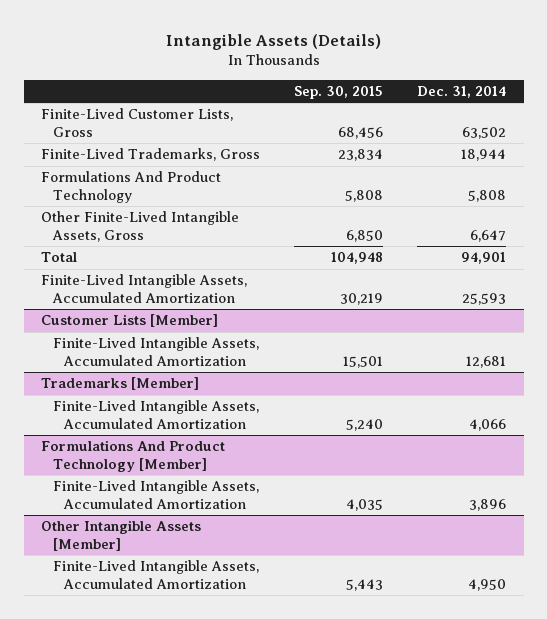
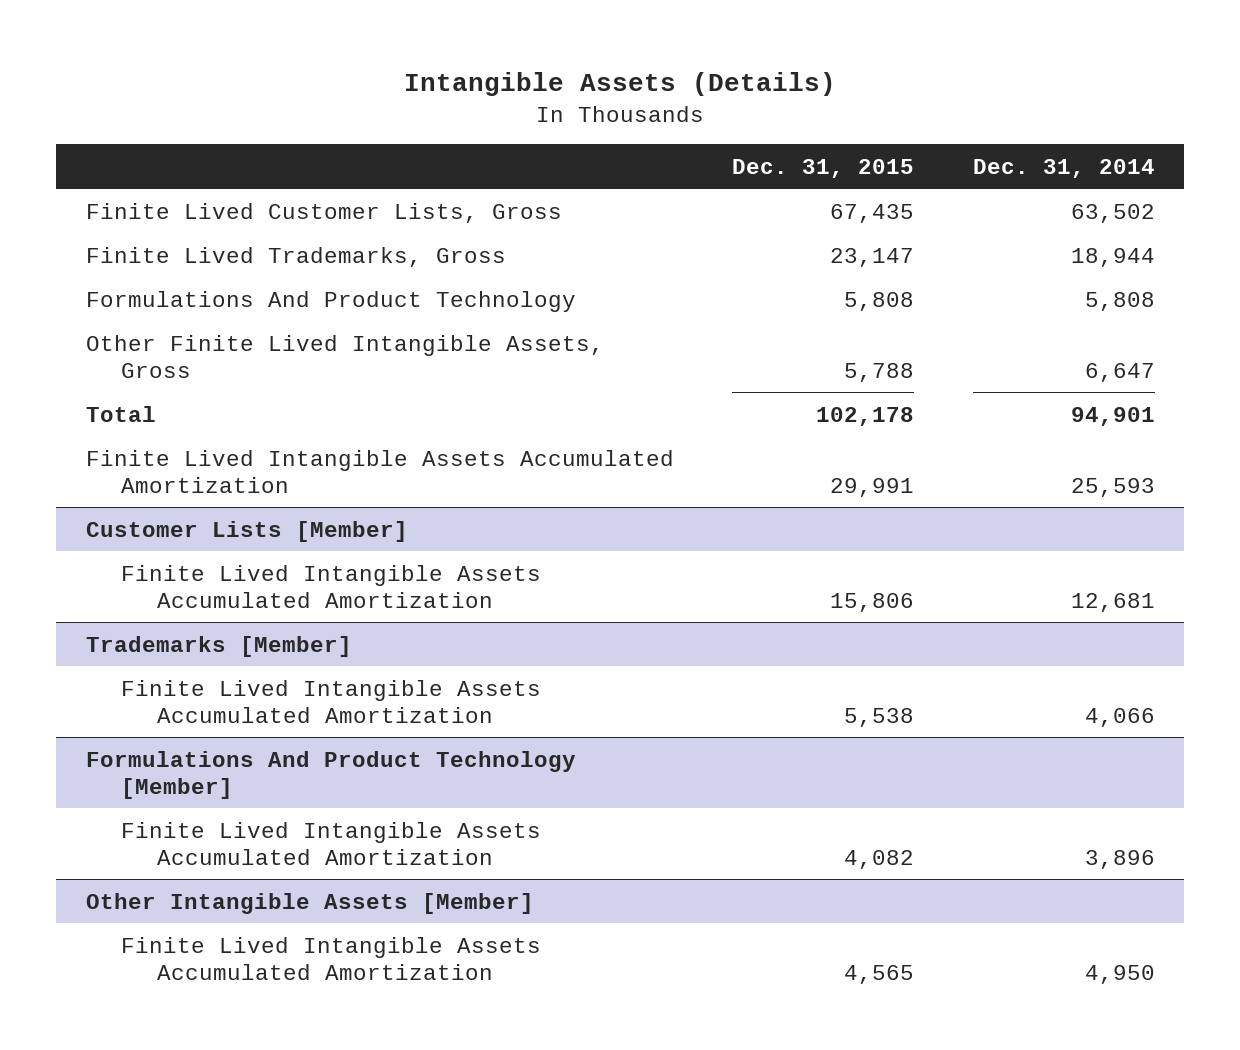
- | Sep. 30, 2015 | Dec. 31, 2014
+ | Dec. 31, 2015 | Dec. 31, 2014
- Finite-Lived Customer Lists, Gross | 68,456 | 63,502
- Finite-Lived Trademarks, Gross | 23,834 | 18,944
+ Finite Lived Customer Lists, Gross | 67,435 | 63,502
+ Finite Lived Trademarks, Gross | 23,147 | 18,944
- Other Finite-Lived Intangible Assets, Gross | 6,850 | 6,647
+ Other Finite Lived Intangible Assets, Gross | 5,788 | 6,647
- Finite-Lived Intangible Assets, Accumulated Amortization | 30,219 | 25,593
+ Finite Lived Intangible Assets Accumulated Amortization | 29,991 | 25,593
@ Customer Lists [Member]
- Finite-Lived Intangible Assets, Accumulated Amortization | 15,501 | 12,681
+ Finite Lived Intangible Assets Accumulated Amortization | 15,806 | 12,681
@ Trademarks [Member]
- Finite-Lived Intangible Assets, Accumulated Amortization | 5,240 | 4,066
+ Finite Lived Intangible Assets Accumulated Amortization | 5,538 | 4,066
@ Formulations And Product Technology [Member]
- Finite-Lived Intangible Assets, Accumulated Amortization | 4,035 | 3,896
+ Finite Lived Intangible Assets Accumulated Amortization | 4,082 | 3,896
@ Other Intangible Assets [Member]
- Finite-Lived Intangible Assets, Accumulated Amortization | 5,443 | 4,950
+ Finite Lived Intangible Assets Accumulated Amortization | 4,565 | 4,950

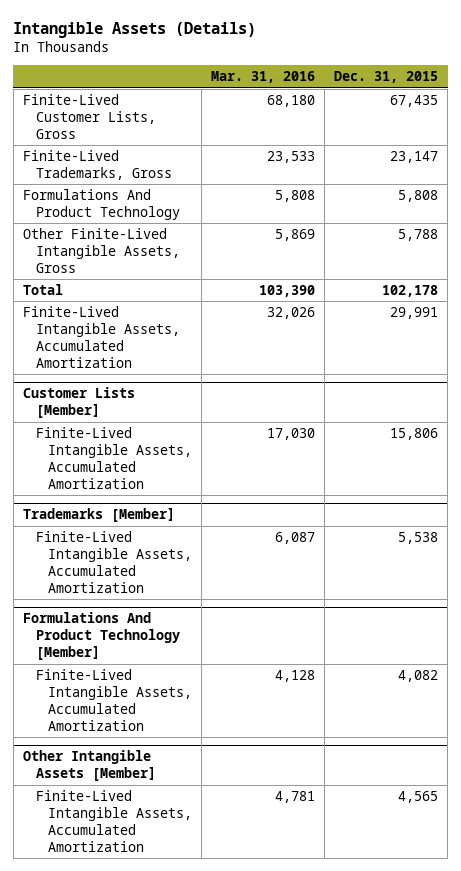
- | Dec. 31, 2015 | Dec. 31, 2014
+ | Mar. 31, 2016 | Dec. 31, 2015
- Finite Lived Customer Lists, Gross | 67,435 | 63,502
- Finite Lived Trademarks, Gross | 23,147 | 18,944
+ Finite-Lived Customer Lists, Gross | 68,180 | 67,435
+ Finite-Lived Trademarks, Gross | 23,533 | 23,147
- Other Finite Lived Intangible Assets, Gross | 5,788 | 6,647
+ Other Finite-Lived Intangible Assets, Gross | 5,869 | 5,788
- Finite Lived Intangible Assets Accumulated Amortization | 29,991 | 25,593
+ Finite-Lived Intangible Assets, Accumulated Amortization | 32,026 | 29,991
@ Customer Lists [Member]
- Finite Lived Intangible Assets Accumulated Amortization | 15,806 | 12,681
+ Finite-Lived Intangible Assets, Accumulated Amortization | 17,030 | 15,806
@ Trademarks [Member]
- Finite Lived Intangible Assets Accumulated Amortization | 5,538 | 4,066
+ Finite-Lived Intangible Assets, Accumulated Amortization | 6,087 | 5,538
@ Formulations And Product Technology [Member]
- Finite Lived Intangible Assets Accumulated Amortization | 4,082 | 3,896
+ Finite-Lived Intangible Assets, Accumulated Amortization | 4,128 | 4,082
@ Other Intangible Assets [Member]
- Finite Lived Intangible Assets Accumulated Amortization | 4,565 | 4,950
+ Finite-Lived Intangible Assets, Accumulated Amortization | 4,781 | 4,565

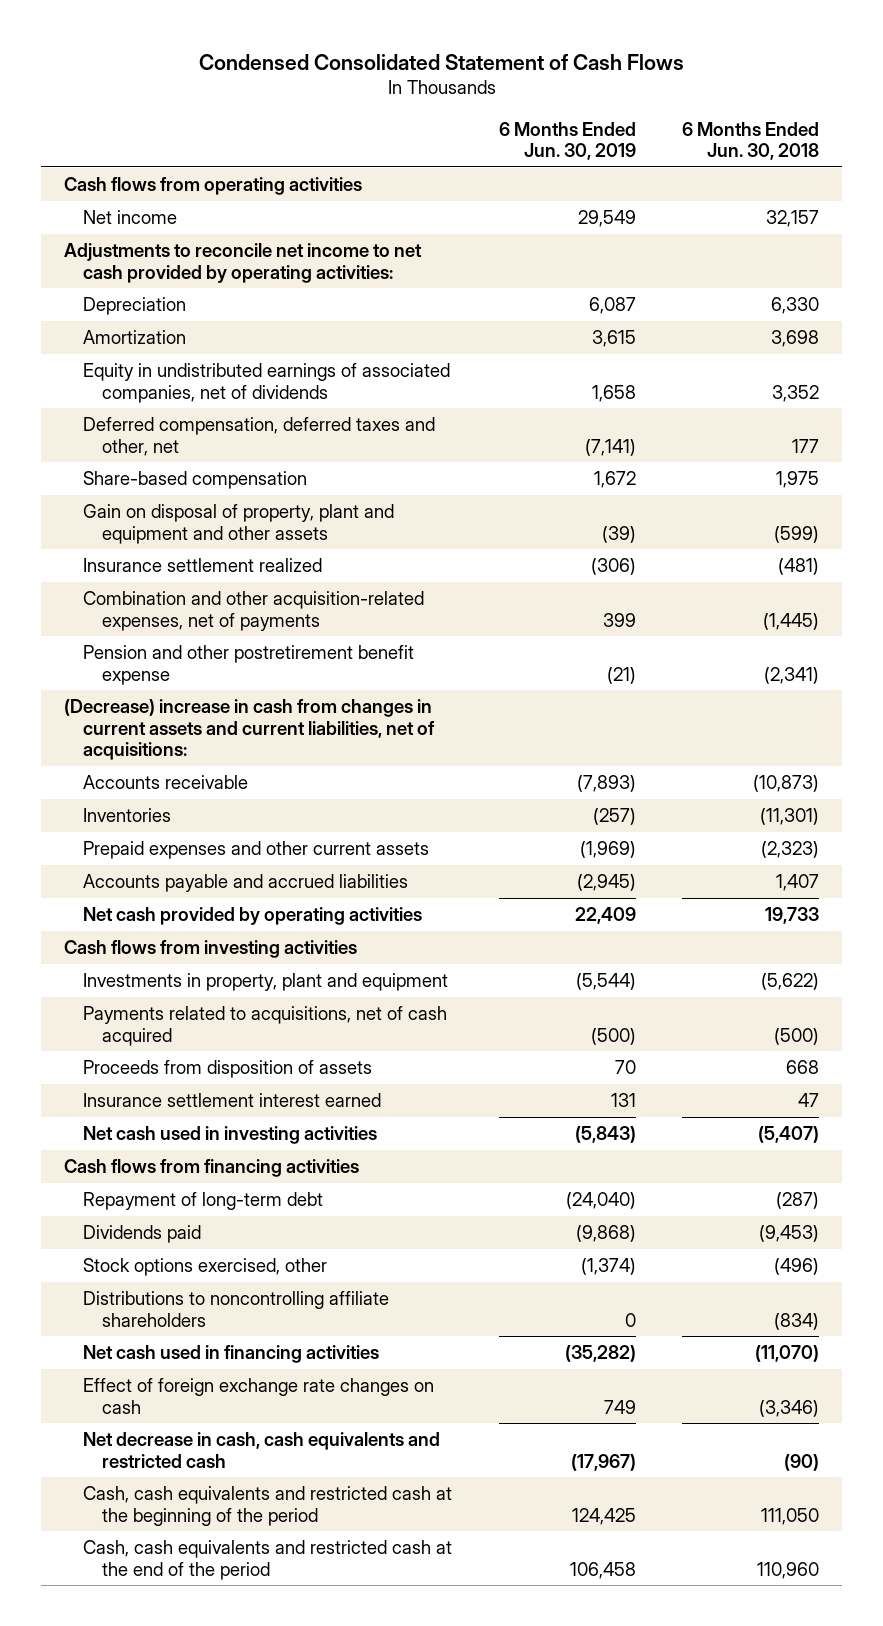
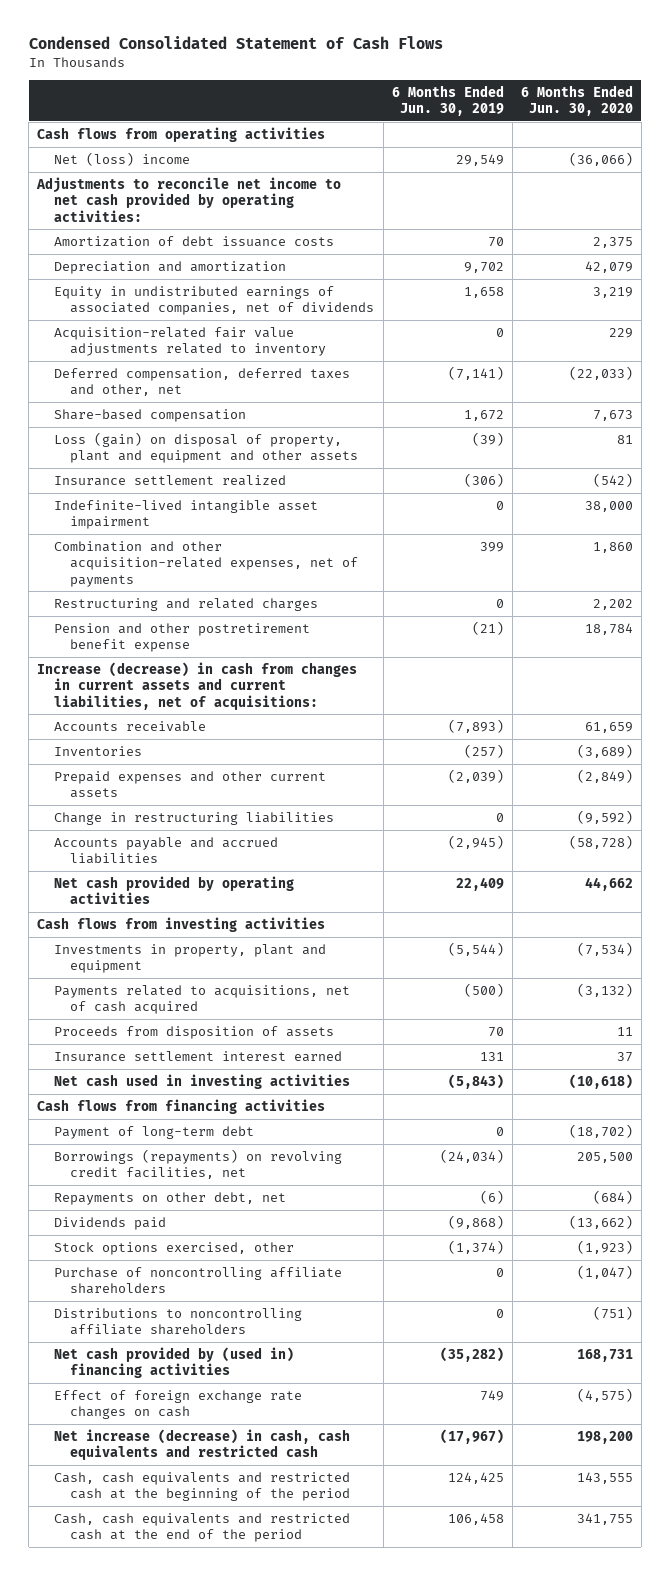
- | 6 Months Ended Jun. 30, 2019 | 6 Months Ended Jun. 30, 2018
+ | 6 Months Ended Jun. 30, 2019 | 6 Months Ended Jun. 30, 2020
- Net income | 29,549 | 32,157
+ Net (loss) income | 29,549 | (36,066)
- Depreciation | 6,087 | 6,330
- Amortization | 3,615 | 3,698
+ Amortization of debt issuance costs | 70 | 2,375
+ Depreciation and amortization | 9,702 | 42,079
+ Acquisition-related fair value adjustments related to inventory | 0 | 229
- Gain on disposal of property, plant and equipment and other assets | (39) | (599)
+ Loss (gain) on disposal of property, plant and equipment and other assets | (39) | 81
+ Indefinite-lived intangible asset impairment | 0 | 38,000
+ Restructuring and related charges | 0 | 2,202
- (Decrease) increase in cash from changes in current assets and current liabilities, net of acquisitions:
+ Increase (decrease) in cash from changes in current assets and current liabilities, net of acquisitions:
- Prepaid expenses and other current assets | (1,969) | (2,323)
+ Prepaid expenses and other current assets | (2,039) | (2,849)
+ Change in restructuring liabilities | 0 | (9,592)
- Repayment of long-term debt | (24,040) | (287)
+ Payment of long-term debt | 0 | (18,702)
+ Borrowings (repayments) on revolving credit facilities, net | (24,034) | 205,500
+ Repayments on other debt, net | (6) | (684)
+ Purchase of noncontrolling affiliate shareholders | 0 | (1,047)
- Net cash used in financing activities | (35,282) | (11,070)
+ Net cash provided by (used in) financing activities | (35,282) | 168,731
- Net decrease in cash, cash equivalents and restricted cash | (17,967) | (90)
+ Net increase (decrease) in cash, cash equivalents and restricted cash | (17,967) | 198,200

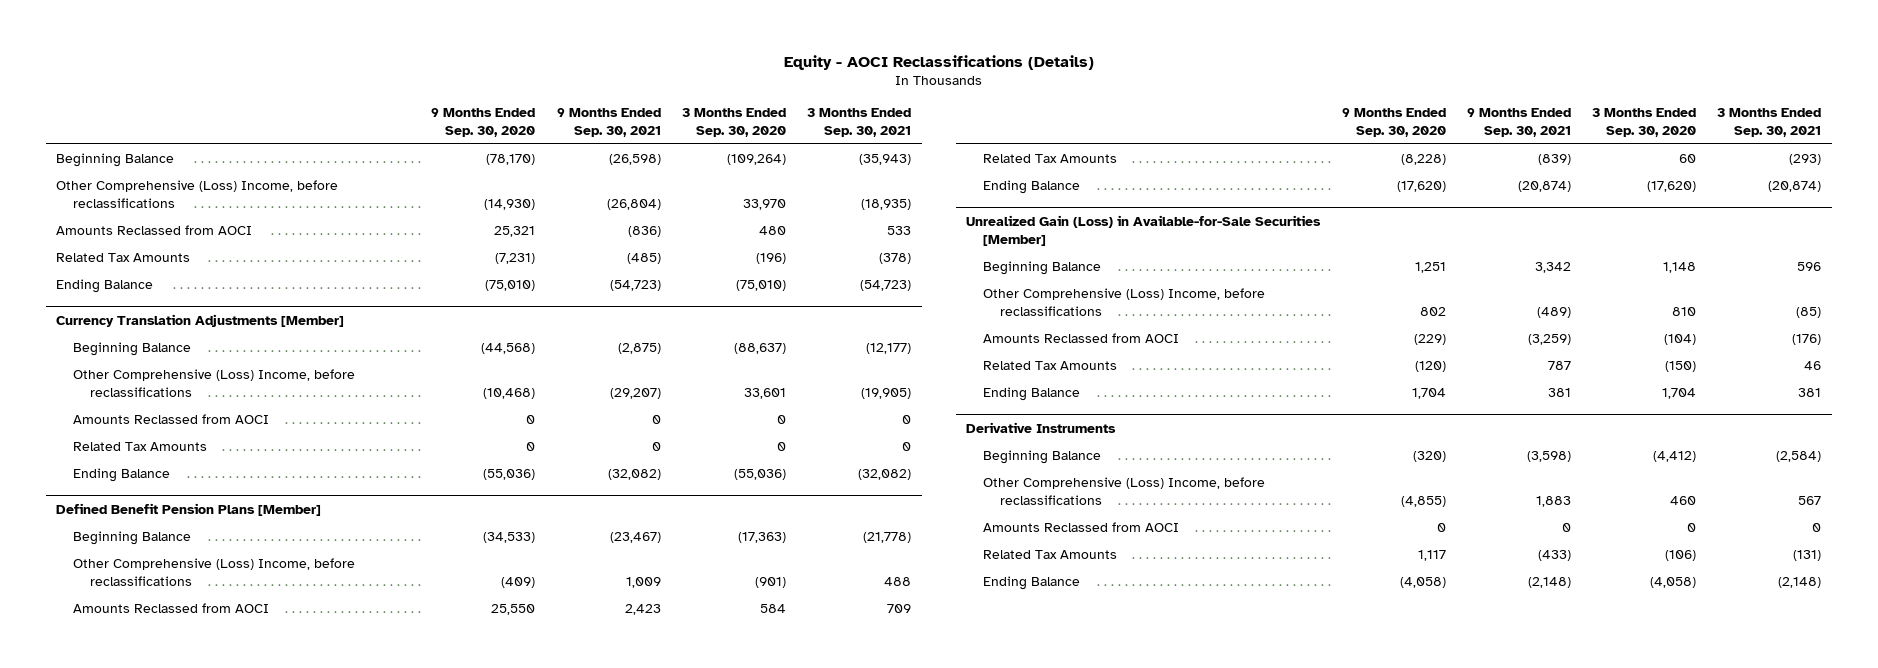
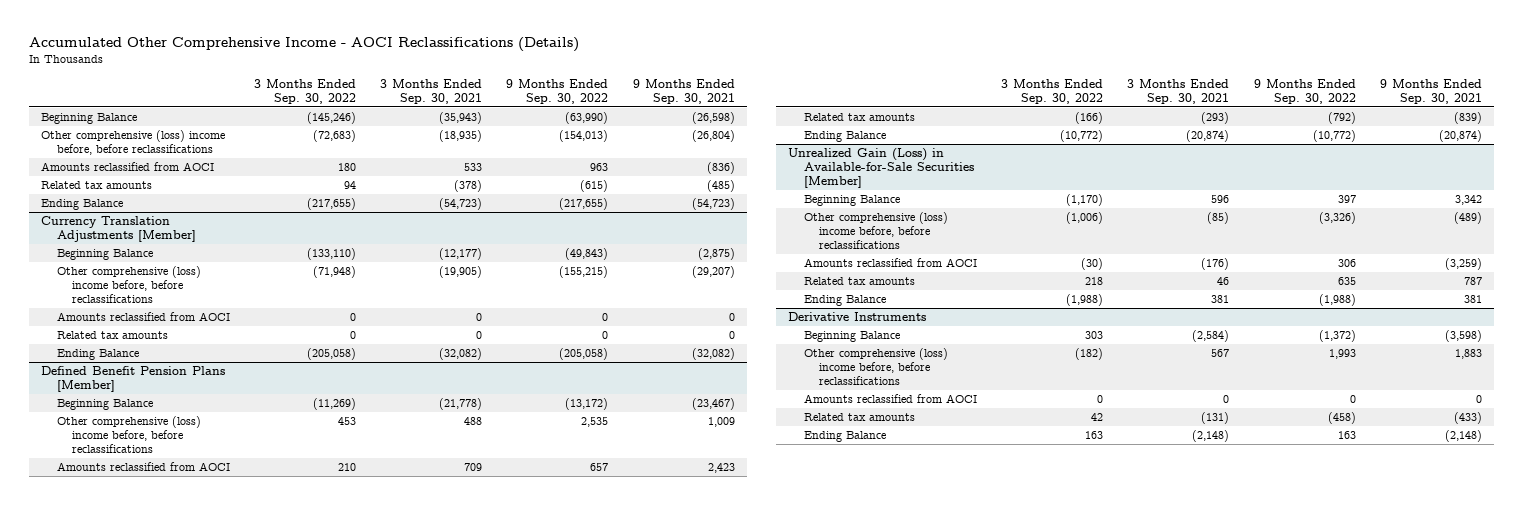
- Equity - AOCI Reclassifications (Details)
+ Accumulated Other Comprehensive Income - AOCI Reclassifications (Details)
- | 9 Months Ended Sep. 30, 2020 | 9 Months Ended Sep. 30, 2021 | 3 Months Ended Sep. 30, 2020 | 3 Months Ended Sep. 30, 2021
+ | 3 Months Ended Sep. 30, 2022 | 3 Months Ended Sep. 30, 2021 | 9 Months Ended Sep. 30, 2022 | 9 Months Ended Sep. 30, 2021
- Other Comprehensive (Loss) Income, before reclassifications | (14,930) | (26,804) | 33,970 | (18,935)
- Amounts Reclassed from AOCI | 25,321 | (836) | 480 | 533
- Related Tax Amounts | (7,231) | (485) | (196) | (378)
+ Other comprehensive (loss) income before, before reclassifications | (72,683) | (18,935) | (154,013) | (26,804)
+ Amounts reclassified from AOCI | 180 | 533 | 963 | (836)
+ Related tax amounts | 94 | (378) | (615) | (485)
@ Currency Translation Adjustments [Member]
- Other Comprehensive (Loss) Income, before reclassifications | (10,468) | (29,207) | 33,601 | (19,905)
- Amounts Reclassed from AOCI | 0 | 0 | 0 | 0
- Related Tax Amounts | 0 | 0 | 0 | 0
+ Other comprehensive (loss) income before, before reclassifications | (71,948) | (19,905) | (155,215) | (29,207)
+ Amounts reclassified from AOCI | 0 | 0 | 0 | 0
+ Related tax amounts | 0 | 0 | 0 | 0
@ Defined Benefit Pension Plans [Member]
- Other Comprehensive (Loss) Income, before reclassifications | (409) | 1,009 | (901) | 488
- Amounts Reclassed from AOCI | 25,550 | 2,423 | 584 | 709
- Related Tax Amounts | (8,228) | (839) | 60 | (293)
+ Other comprehensive (loss) income before, before reclassifications | 453 | 488 | 2,535 | 1,009
+ Amounts reclassified from AOCI | 210 | 709 | 657 | 2,423
+ Related tax amounts | (166) | (293) | (792) | (839)
@ Unrealized Gain (Loss) in Available-for-Sale Securities [Member]
- Other Comprehensive (Loss) Income, before reclassifications | 802 | (489) | 810 | (85)
- Amounts Reclassed from AOCI | (229) | (3,259) | (104) | (176)
- Related Tax Amounts | (120) | 787 | (150) | 46
+ Other comprehensive (loss) income before, before reclassifications | (1,006) | (85) | (3,326) | (489)
+ Amounts reclassified from AOCI | (30) | (176) | 306 | (3,259)
+ Related tax amounts | 218 | 46 | 635 | 787
@ Derivative Instruments
- Other Comprehensive (Loss) Income, before reclassifications | (4,855) | 1,883 | 460 | 567
- Amounts Reclassed from AOCI | 0 | 0 | 0 | 0
- Related Tax Amounts | 1,117 | (433) | (106) | (131)
+ Other comprehensive (loss) income before, before reclassifications | (182) | 567 | 1,993 | 1,883
+ Amounts reclassified from AOCI | 0 | 0 | 0 | 0
+ Related tax amounts | 42 | (131) | (458) | (433)

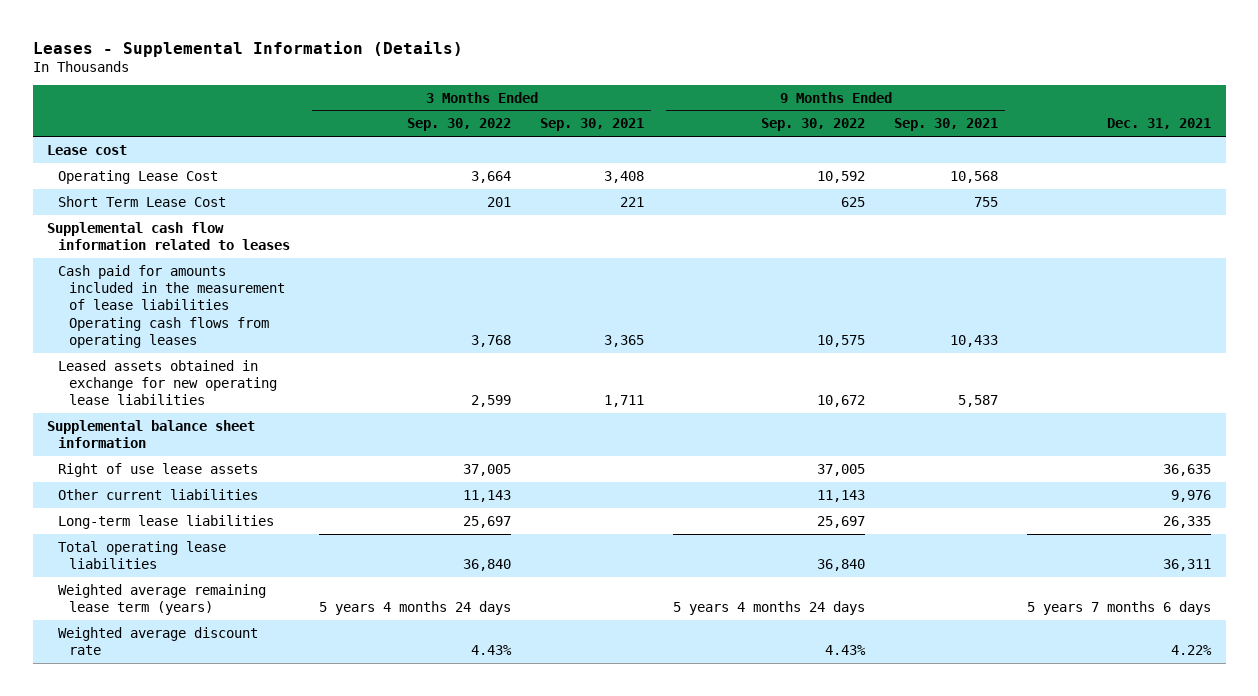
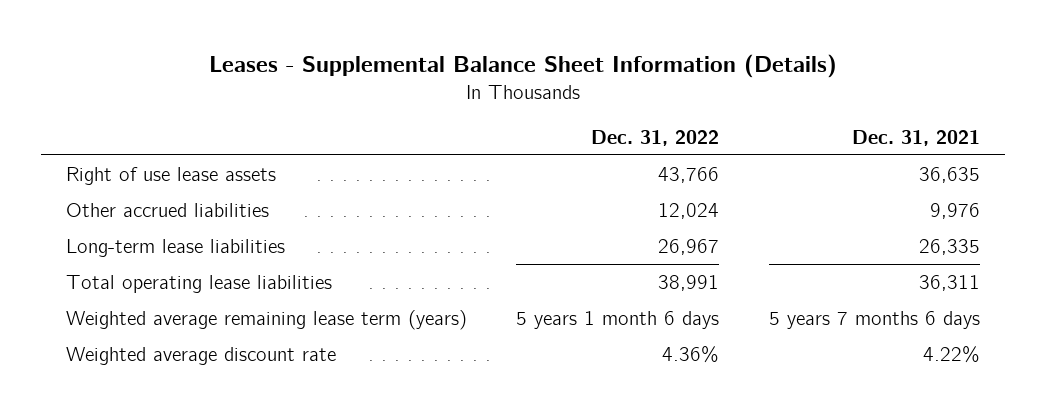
- Leases - Supplemental Information (Details)
+ Leases - Supplemental Balance Sheet Information (Details)
- | 3 Months Ended Sep. 30, 2022 | 3 Months Ended Sep. 30, 2021 | 9 Months Ended Sep. 30, 2022 | 9 Months Ended Sep. 30, 2021 | Dec. 31, 2021
+ | Dec. 31, 2022 | Dec. 31, 2021
- Lease cost
- Operating Lease Cost | 3,664 | 3,408 | 10,592 | 10,568 |
- Short Term Lease Cost | 201 | 221 | 625 | 755 |
- Supplemental cash flow information related to leases
- Cash paid for amounts included in the measurement of lease liabilities Operating cash flows from operating leases | 3,768 | 3,365 | 10,575 | 10,433 |
- Leased assets obtained in exchange for new operating lease liabilities | 2,599 | 1,711 | 10,672 | 5,587 |
- Supplemental balance sheet information
- Other current liabilities | 11,143 | | 11,143 | | 9,976
+ Other accrued liabilities | 12,024 | 9,976

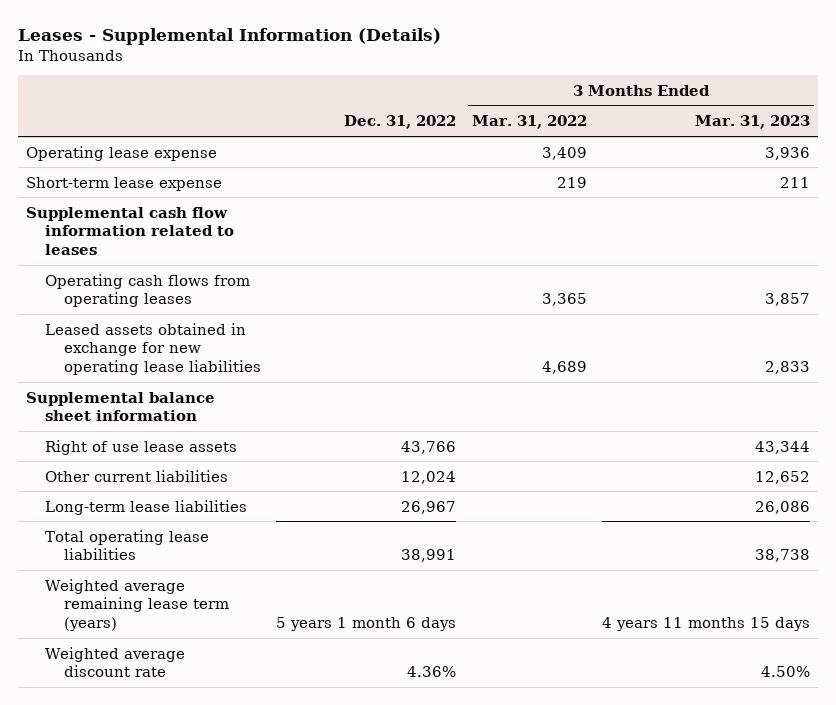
- Leases - Supplemental Balance Sheet Information (Details)
+ Leases - Supplemental Information (Details)
- | Dec. 31, 2022 | Dec. 31, 2021
+ | Dec. 31, 2022 | 3 Months Ended Mar. 31, 2022 | 3 Months Ended Mar. 31, 2023
+ Operating lease expense | | 3,409 | 3,936
+ Short-term lease expense | | 219 | 211
+ Supplemental cash flow information related to leases
+ Operating cash flows from operating leases | | 3,365 | 3,857
+ Leased assets obtained in exchange for new operating lease liabilities | | 4,689 | 2,833
+ Supplemental balance sheet information
- Other accrued liabilities | 12,024 | 9,976
+ Other current liabilities | 12,024 | | 12,652

